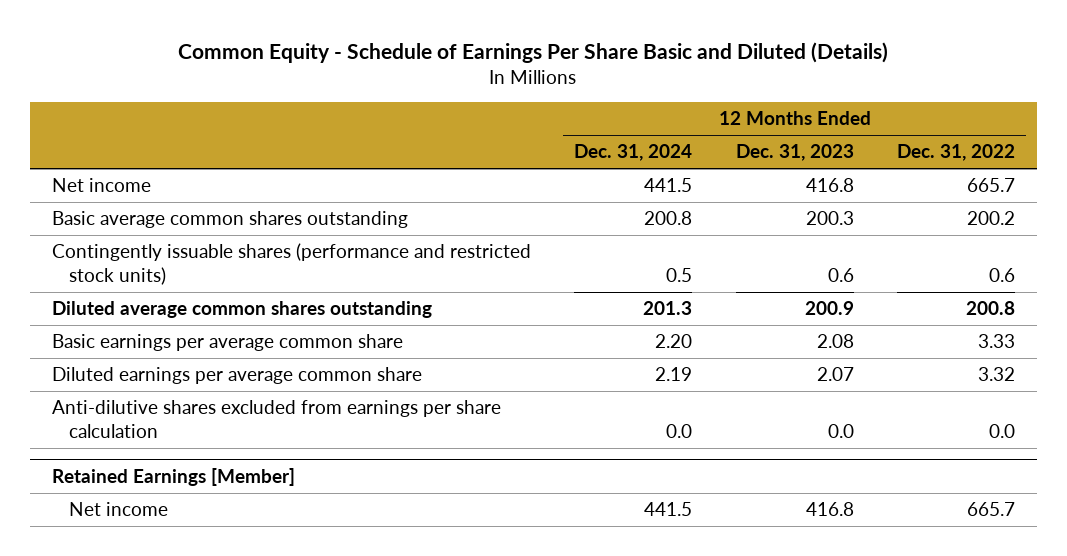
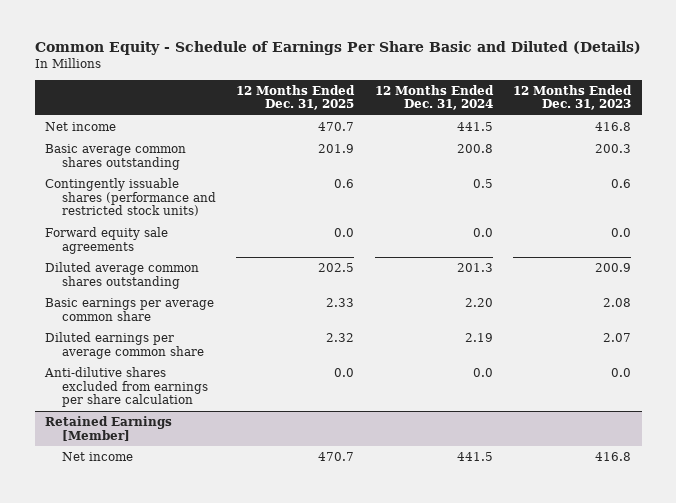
- | 12 Months Ended Dec. 31, 2024 | 12 Months Ended Dec. 31, 2023 | 12 Months Ended Dec. 31, 2022
+ | 12 Months Ended Dec. 31, 2025 | 12 Months Ended Dec. 31, 2024 | 12 Months Ended Dec. 31, 2023
+ Forward equity sale agreements | 0.0 | 0.0 | 0.0

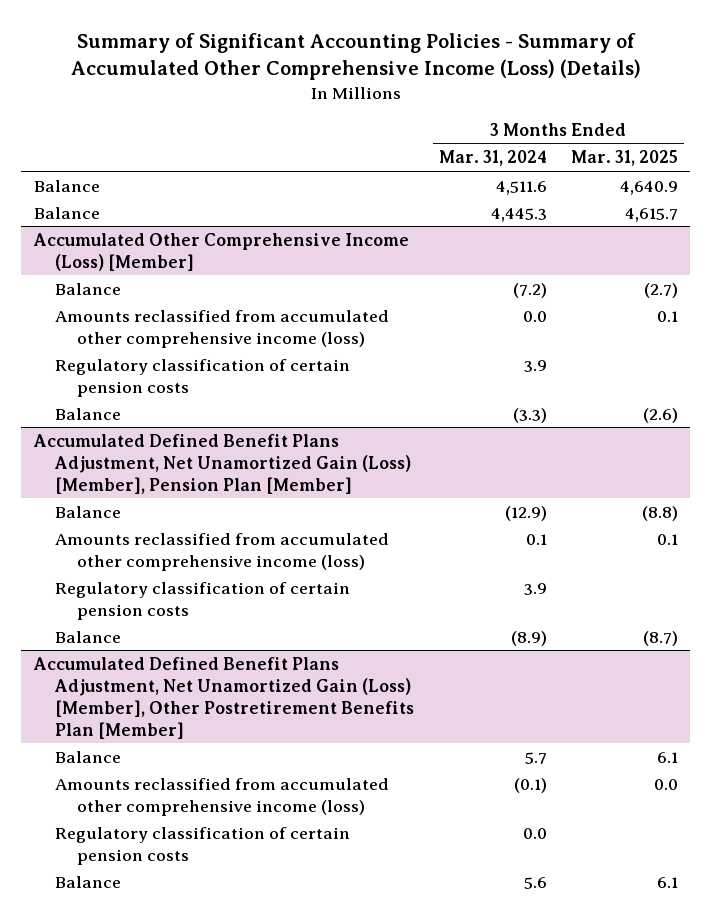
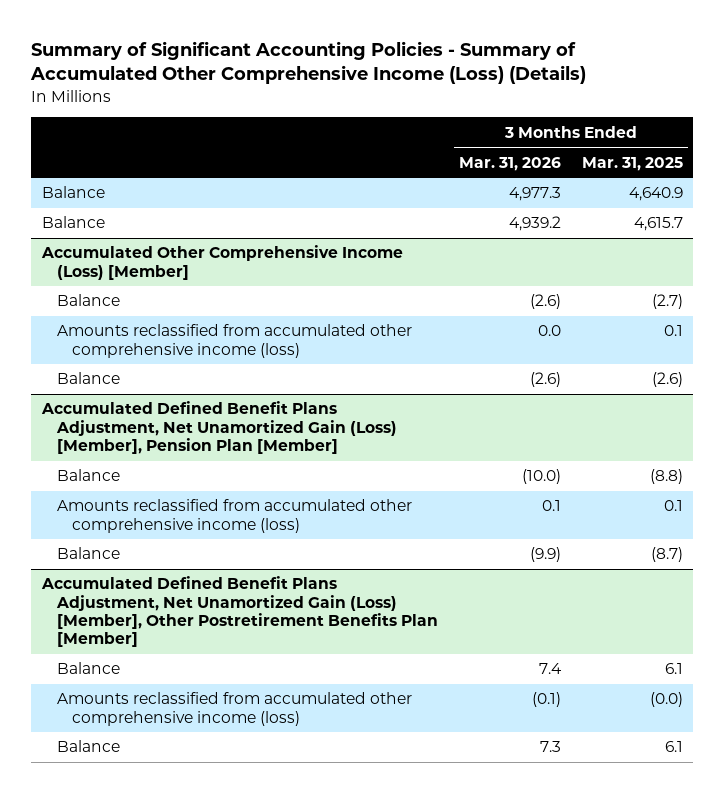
- | 3 Months Ended Mar. 31, 2024 | 3 Months Ended Mar. 31, 2025
+ | 3 Months Ended Mar. 31, 2026 | 3 Months Ended Mar. 31, 2025
@ Accumulated Other Comprehensive Income (Loss) [Member]
- Regulatory classification of certain pension costs | 3.9 |
@ Accumulated Defined Benefit Plans Adjustment, Net Unamortized Gain (Loss) [Member], Pension Plan [Member]
- Regulatory classification of certain pension costs | 3.9 |
@ Accumulated Defined Benefit Plans Adjustment, Net Unamortized Gain (Loss) [Member], Other Postretirement Benefits Plan [Member]
- Amounts reclassified from accumulated other comprehensive income (loss) | (0.1) | 0.0
- Regulatory classification of certain pension costs | 0.0 |
+ Amounts reclassified from accumulated other comprehensive income (loss) | (0.1) | (0.0)

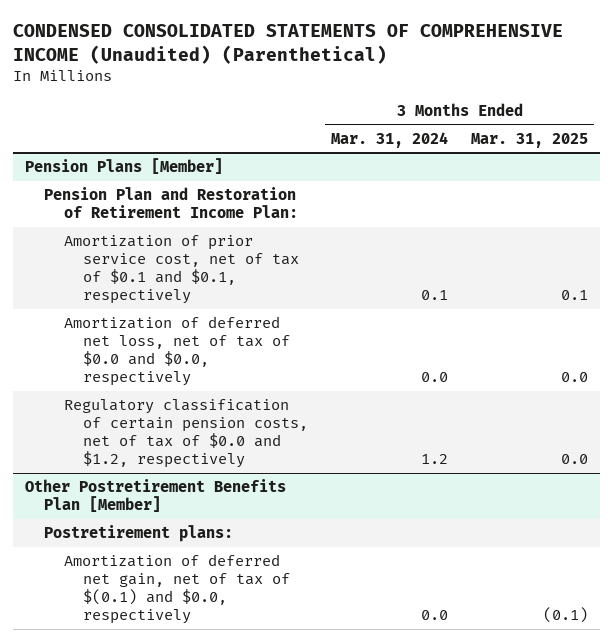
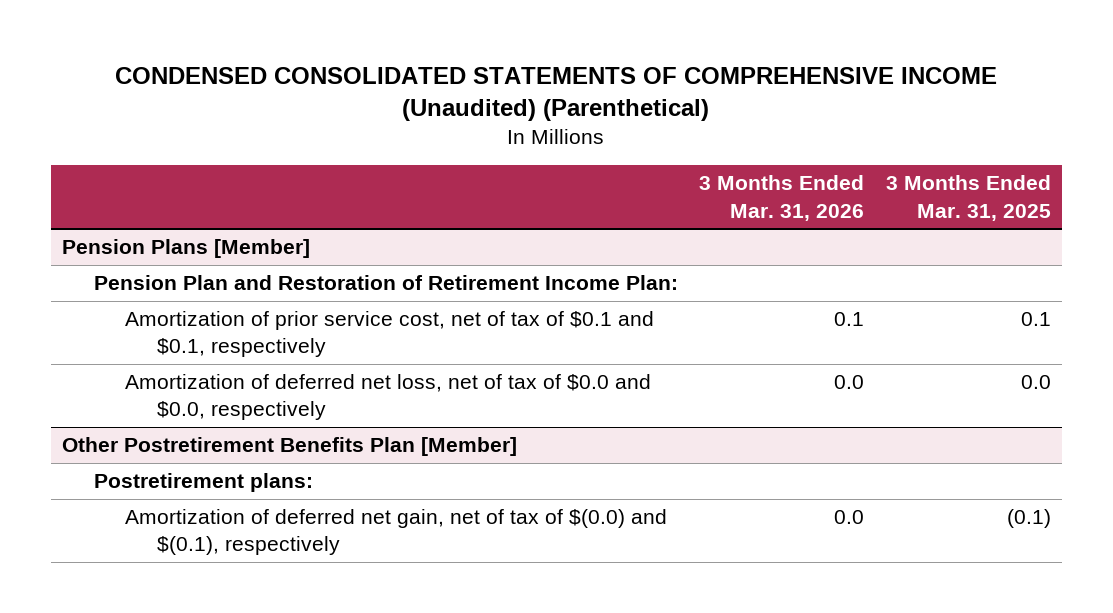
- | 3 Months Ended Mar. 31, 2024 | 3 Months Ended Mar. 31, 2025
+ | 3 Months Ended Mar. 31, 2026 | 3 Months Ended Mar. 31, 2025
@ Pension Plans [Member]
- Regulatory classification of certain pension costs, net of tax of $0.0 and $1.2, respectively | 1.2 | 0.0
@ Other Postretirement Benefits Plan [Member]
- Amortization of deferred net gain, net of tax of $(0.1) and $0.0, respectively | 0.0 | (0.1)
+ Amortization of deferred net gain, net of tax of $(0.0) and $(0.1), respectively | 0.0 | (0.1)

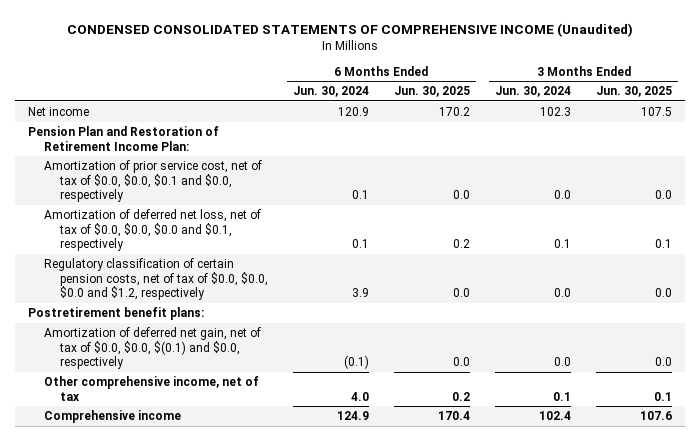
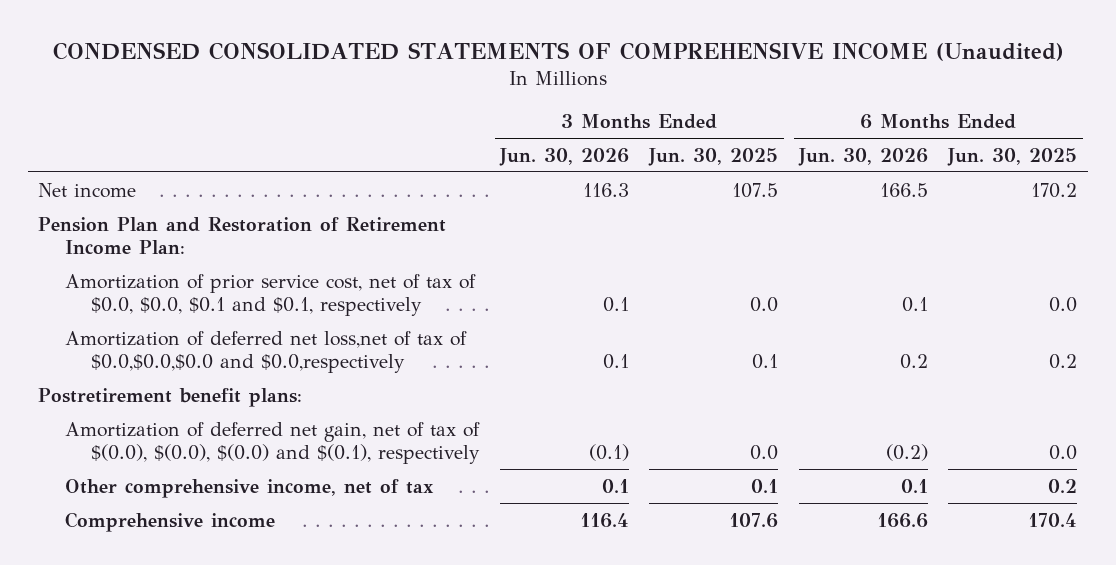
- | 6 Months Ended Jun. 30, 2024 | 6 Months Ended Jun. 30, 2025 | 3 Months Ended Jun. 30, 2024 | 3 Months Ended Jun. 30, 2025
+ | 3 Months Ended Jun. 30, 2026 | 3 Months Ended Jun. 30, 2025 | 6 Months Ended Jun. 30, 2026 | 6 Months Ended Jun. 30, 2025
- Amortization of prior service cost, net of tax of $0.0, $0.0, $0.1 and $0.0, respectively | 0.1 | 0.0 | 0.0 | 0.0
- Amortization of deferred net loss, net of tax of $0.0, $0.0, $0.0 and $0.1, respectively | 0.1 | 0.2 | 0.1 | 0.1
- Regulatory classification of certain pension costs, net of tax of $0.0, $0.0, $0.0 and $1.2, respectively | 3.9 | 0.0 | 0.0 | 0.0
+ Amortization of prior service cost, net of tax of $0.0, $0.0, $0.1 and $0.1, respectively | 0.1 | 0.0 | 0.1 | 0.0
+ Amortization of deferred net loss,net of tax of $0.0,$0.0,$0.0 and $0.0,respectively | 0.1 | 0.1 | 0.2 | 0.2
- Amortization of deferred net gain, net of tax of $0.0, $0.0, $(0.1) and $0.0, respectively | (0.1) | 0.0 | 0.0 | 0.0
+ Amortization of deferred net gain, net of tax of $(0.0), $(0.0), $(0.0) and $(0.1), respectively | (0.1) | 0.0 | (0.2) | 0.0

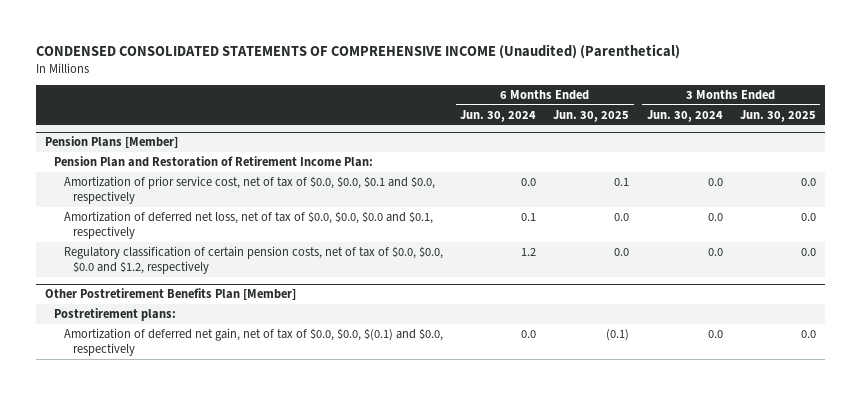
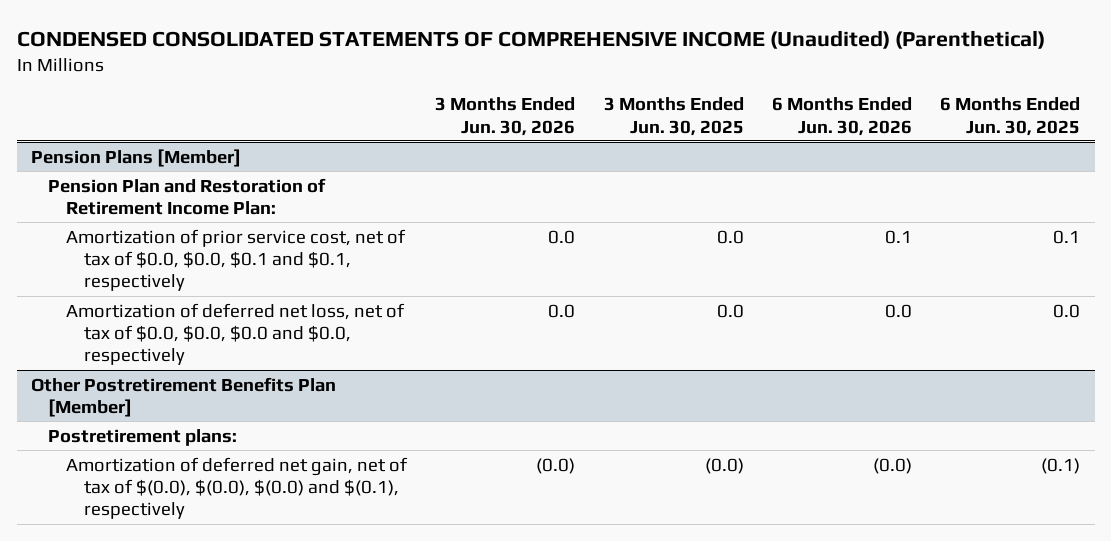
- | 6 Months Ended Jun. 30, 2024 | 6 Months Ended Jun. 30, 2025 | 3 Months Ended Jun. 30, 2024 | 3 Months Ended Jun. 30, 2025
+ | 3 Months Ended Jun. 30, 2026 | 3 Months Ended Jun. 30, 2025 | 6 Months Ended Jun. 30, 2026 | 6 Months Ended Jun. 30, 2025
@ Pension Plans [Member]
- Amortization of prior service cost, net of tax of $0.0, $0.0, $0.1 and $0.0, respectively | 0.0 | 0.1 | 0.0 | 0.0
- Amortization of deferred net loss, net of tax of $0.0, $0.0, $0.0 and $0.1, respectively | 0.1 | 0.0 | 0.0 | 0.0
- Regulatory classification of certain pension costs, net of tax of $0.0, $0.0, $0.0 and $1.2, respectively | 1.2 | 0.0 | 0.0 | 0.0
+ Amortization of prior service cost, net of tax of $0.0, $0.0, $0.1 and $0.1, respectively | 0.0 | 0.0 | 0.1 | 0.1
+ Amortization of deferred net loss, net of tax of $0.0, $0.0, $0.0 and $0.0, respectively | 0.0 | 0.0 | 0.0 | 0.0
@ Other Postretirement Benefits Plan [Member]
- Amortization of deferred net gain, net of tax of $0.0, $0.0, $(0.1) and $0.0, respectively | 0.0 | (0.1) | 0.0 | 0.0
+ Amortization of deferred net gain, net of tax of $(0.0), $(0.0), $(0.0) and $(0.1), respectively | (0.0) | (0.0) | (0.0) | (0.1)

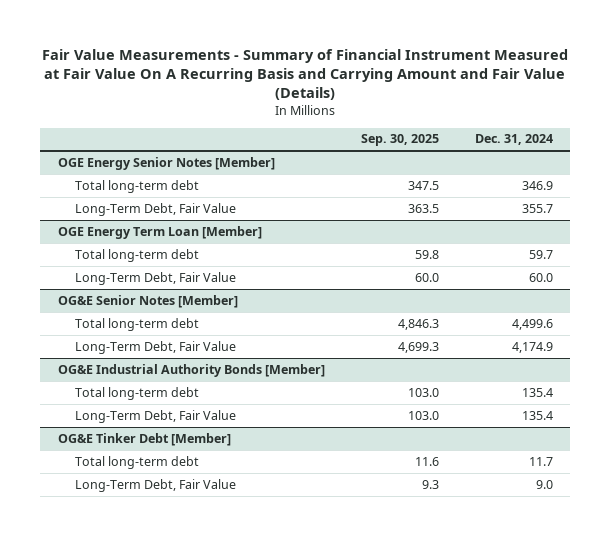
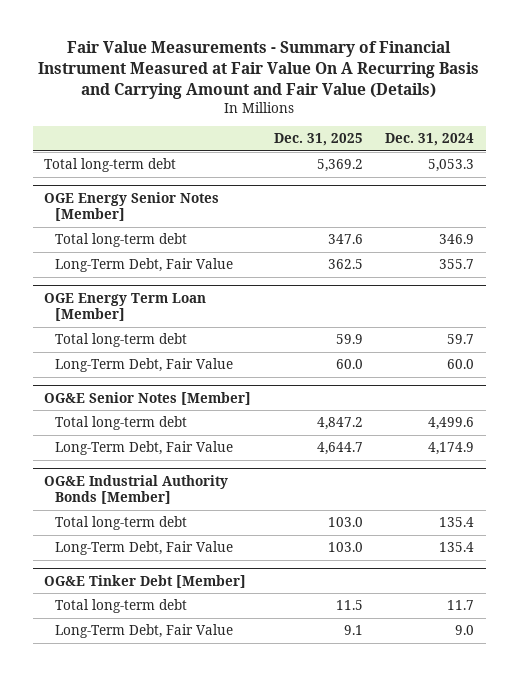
- | Sep. 30, 2025 | Dec. 31, 2024
+ | Dec. 31, 2025 | Dec. 31, 2024
+ Total long-term debt | 5,369.2 | 5,053.3

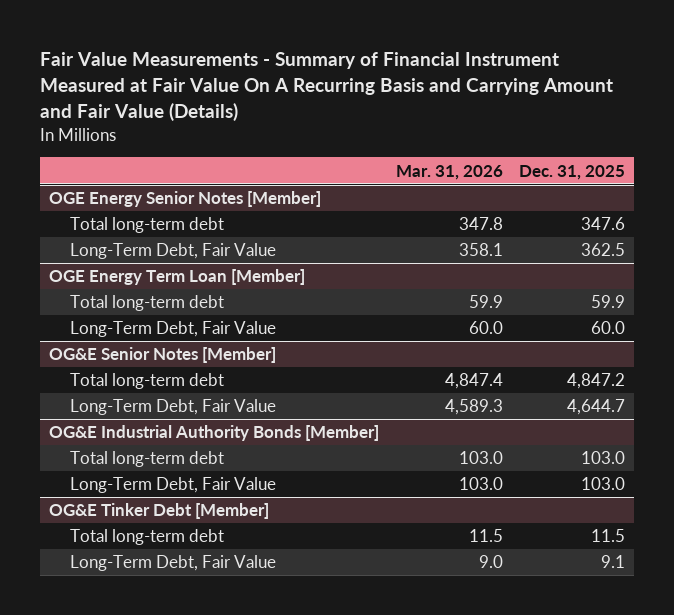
- | Dec. 31, 2025 | Dec. 31, 2024
+ | Mar. 31, 2026 | Dec. 31, 2025
- Total long-term debt | 5,369.2 | 5,053.3

